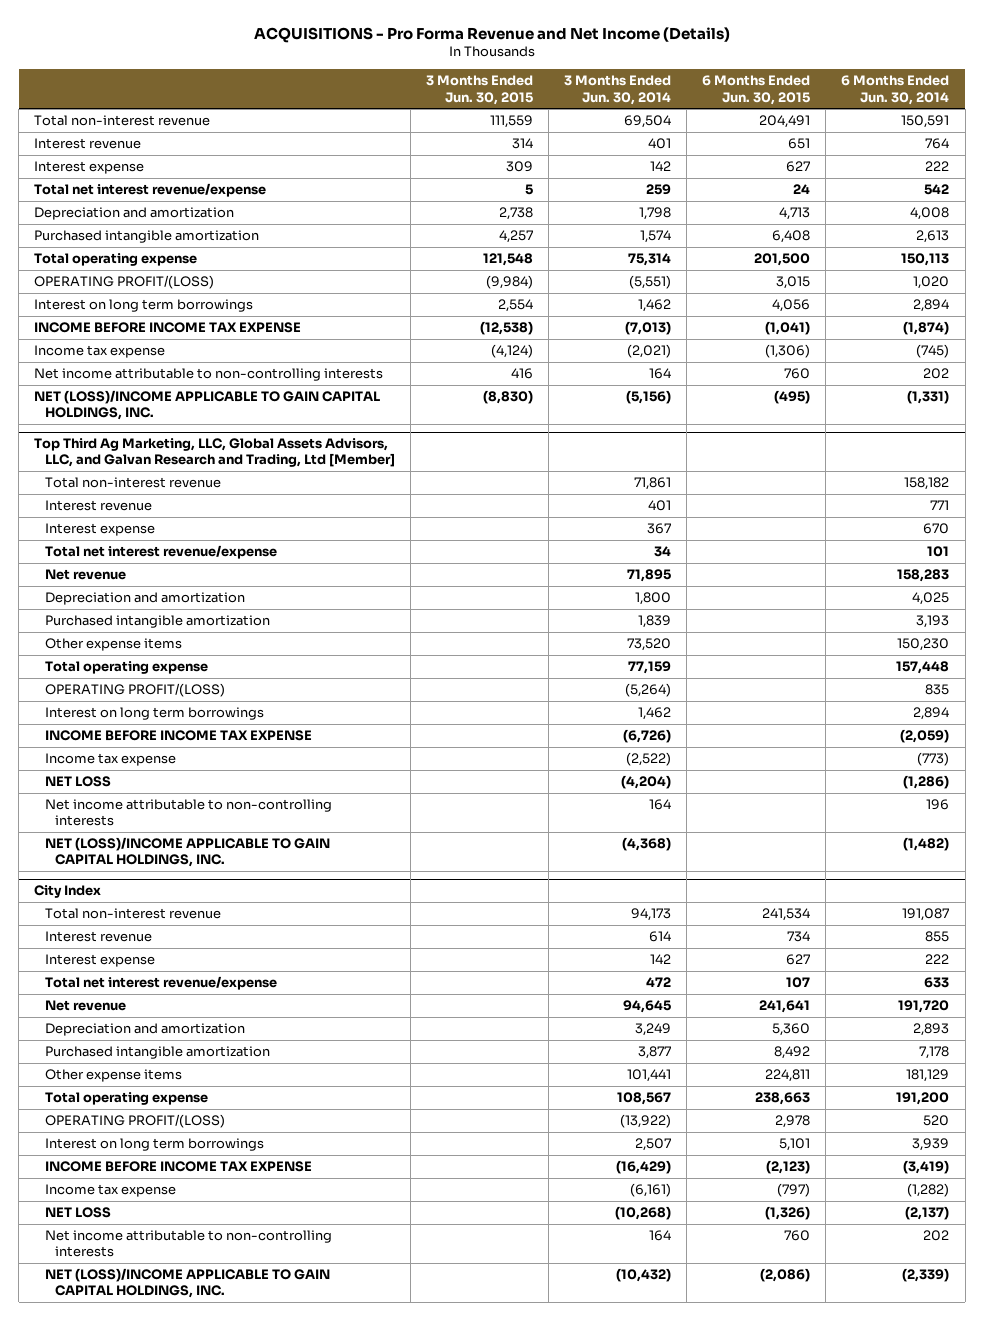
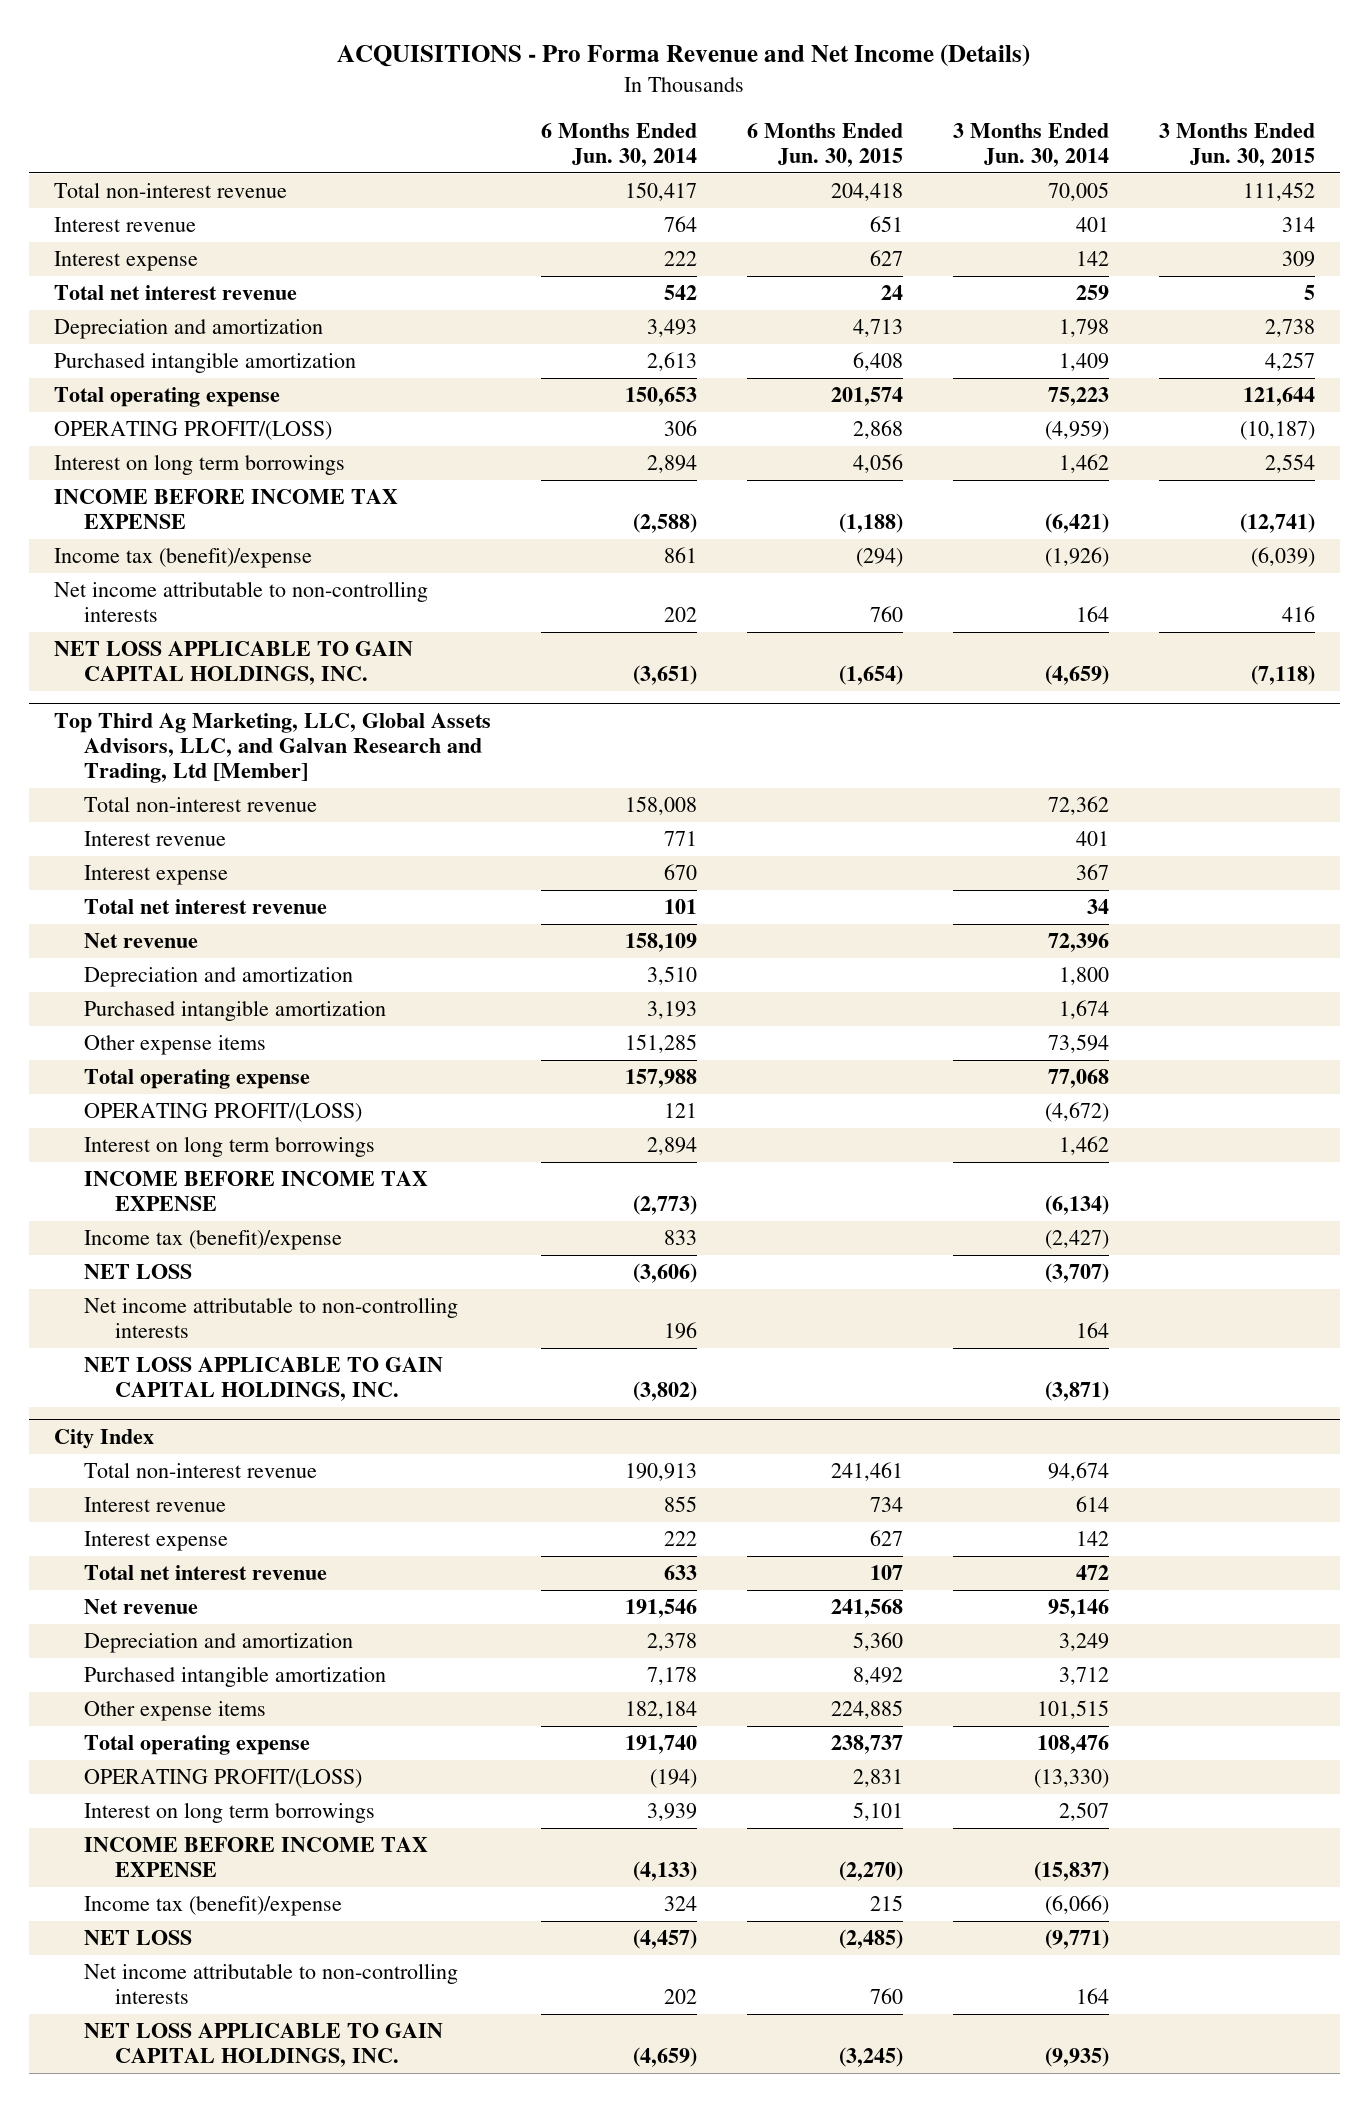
- | 3 Months Ended Jun. 30, 2015 | 3 Months Ended Jun. 30, 2014 | 6 Months Ended Jun. 30, 2015 | 6 Months Ended Jun. 30, 2014
+ | 6 Months Ended Jun. 30, 2014 | 6 Months Ended Jun. 30, 2015 | 3 Months Ended Jun. 30, 2014 | 3 Months Ended Jun. 30, 2015
- Total non-interest revenue | 111,559 | 69,504 | 204,491 | 150,591
+ Total non-interest revenue | 150,417 | 204,418 | 70,005 | 111,452
- Total net interest revenue/expense | 5 | 259 | 24 | 542
- Depreciation and amortization | 2,738 | 1,798 | 4,713 | 4,008
- Purchased intangible amortization | 4,257 | 1,574 | 6,408 | 2,613
- Total operating expense | 121,548 | 75,314 | 201,500 | 150,113
- OPERATING PROFIT/(LOSS) | (9,984) | (5,551) | 3,015 | 1,020
+ Total net interest revenue | 542 | 24 | 259 | 5
+ Depreciation and amortization | 3,493 | 4,713 | 1,798 | 2,738
+ Purchased intangible amortization | 2,613 | 6,408 | 1,409 | 4,257
+ Total operating expense | 150,653 | 201,574 | 75,223 | 121,644
+ OPERATING PROFIT/(LOSS) | 306 | 2,868 | (4,959) | (10,187)
- INCOME BEFORE INCOME TAX EXPENSE | (12,538) | (7,013) | (1,041) | (1,874)
- Income tax expense | (4,124) | (2,021) | (1,306) | (745)
+ INCOME BEFORE INCOME TAX EXPENSE | (2,588) | (1,188) | (6,421) | (12,741)
+ Income tax (benefit)/expense | 861 | (294) | (1,926) | (6,039)
- NET (LOSS)/INCOME APPLICABLE TO GAIN CAPITAL HOLDINGS, INC. | (8,830) | (5,156) | (495) | (1,331)
+ NET LOSS APPLICABLE TO GAIN CAPITAL HOLDINGS, INC. | (3,651) | (1,654) | (4,659) | (7,118)
@ Top Third Ag Marketing, LLC, Global Assets Advisors, LLC, and Galvan Research and Trading, Ltd [Member]
- Total non-interest revenue | | 71,861 | | 158,182
+ Total non-interest revenue | 158,008 | | 72,362 |
- Total net interest revenue/expense | | 34 | | 101
- Net revenue | | 71,895 | | 158,283
- Depreciation and amortization | | 1,800 | | 4,025
- Purchased intangible amortization | | 1,839 | | 3,193
- Other expense items | | 73,520 | | 150,230
- Total operating expense | | 77,159 | | 157,448
- OPERATING PROFIT/(LOSS) | | (5,264) | | 835
+ Total net interest revenue | 101 | | 34 |
+ Net revenue | 158,109 | | 72,396 |
+ Depreciation and amortization | 3,510 | | 1,800 |
+ Purchased intangible amortization | 3,193 | | 1,674 |
+ Other expense items | 151,285 | | 73,594 |
+ Total operating expense | 157,988 | | 77,068 |
+ OPERATING PROFIT/(LOSS) | 121 | | (4,672) |
- INCOME BEFORE INCOME TAX EXPENSE | | (6,726) | | (2,059)
- Income tax expense | | (2,522) | | (773)
- NET LOSS | | (4,204) | | (1,286)
+ INCOME BEFORE INCOME TAX EXPENSE | (2,773) | | (6,134) |
+ Income tax (benefit)/expense | 833 | | (2,427) |
+ NET LOSS | (3,606) | | (3,707) |
- NET (LOSS)/INCOME APPLICABLE TO GAIN CAPITAL HOLDINGS, INC. | | (4,368) | | (1,482)
+ NET LOSS APPLICABLE TO GAIN CAPITAL HOLDINGS, INC. | (3,802) | | (3,871) |
@ City Index
- Total non-interest revenue | | 94,173 | 241,534 | 191,087
+ Total non-interest revenue | 190,913 | 241,461 | 94,674 |
- Total net interest revenue/expense | | 472 | 107 | 633
- Net revenue | | 94,645 | 241,641 | 191,720
- Depreciation and amortization | | 3,249 | 5,360 | 2,893
- Purchased intangible amortization | | 3,877 | 8,492 | 7,178
- Other expense items | | 101,441 | 224,811 | 181,129
- Total operating expense | | 108,567 | 238,663 | 191,200
- OPERATING PROFIT/(LOSS) | | (13,922) | 2,978 | 520
+ Total net interest revenue | 633 | 107 | 472 |
+ Net revenue | 191,546 | 241,568 | 95,146 |
+ Depreciation and amortization | 2,378 | 5,360 | 3,249 |
+ Purchased intangible amortization | 7,178 | 8,492 | 3,712 |
+ Other expense items | 182,184 | 224,885 | 101,515 |
+ Total operating expense | 191,740 | 238,737 | 108,476 |
+ OPERATING PROFIT/(LOSS) | (194) | 2,831 | (13,330) |
- INCOME BEFORE INCOME TAX EXPENSE | | (16,429) | (2,123) | (3,419)
- Income tax expense | | (6,161) | (797) | (1,282)
- NET LOSS | | (10,268) | (1,326) | (2,137)
+ INCOME BEFORE INCOME TAX EXPENSE | (4,133) | (2,270) | (15,837) |
+ Income tax (benefit)/expense | 324 | 215 | (6,066) |
+ NET LOSS | (4,457) | (2,485) | (9,771) |
- NET (LOSS)/INCOME APPLICABLE TO GAIN CAPITAL HOLDINGS, INC. | | (10,432) | (2,086) | (2,339)
+ NET LOSS APPLICABLE TO GAIN CAPITAL HOLDINGS, INC. | (4,659) | (3,245) | (9,935) |

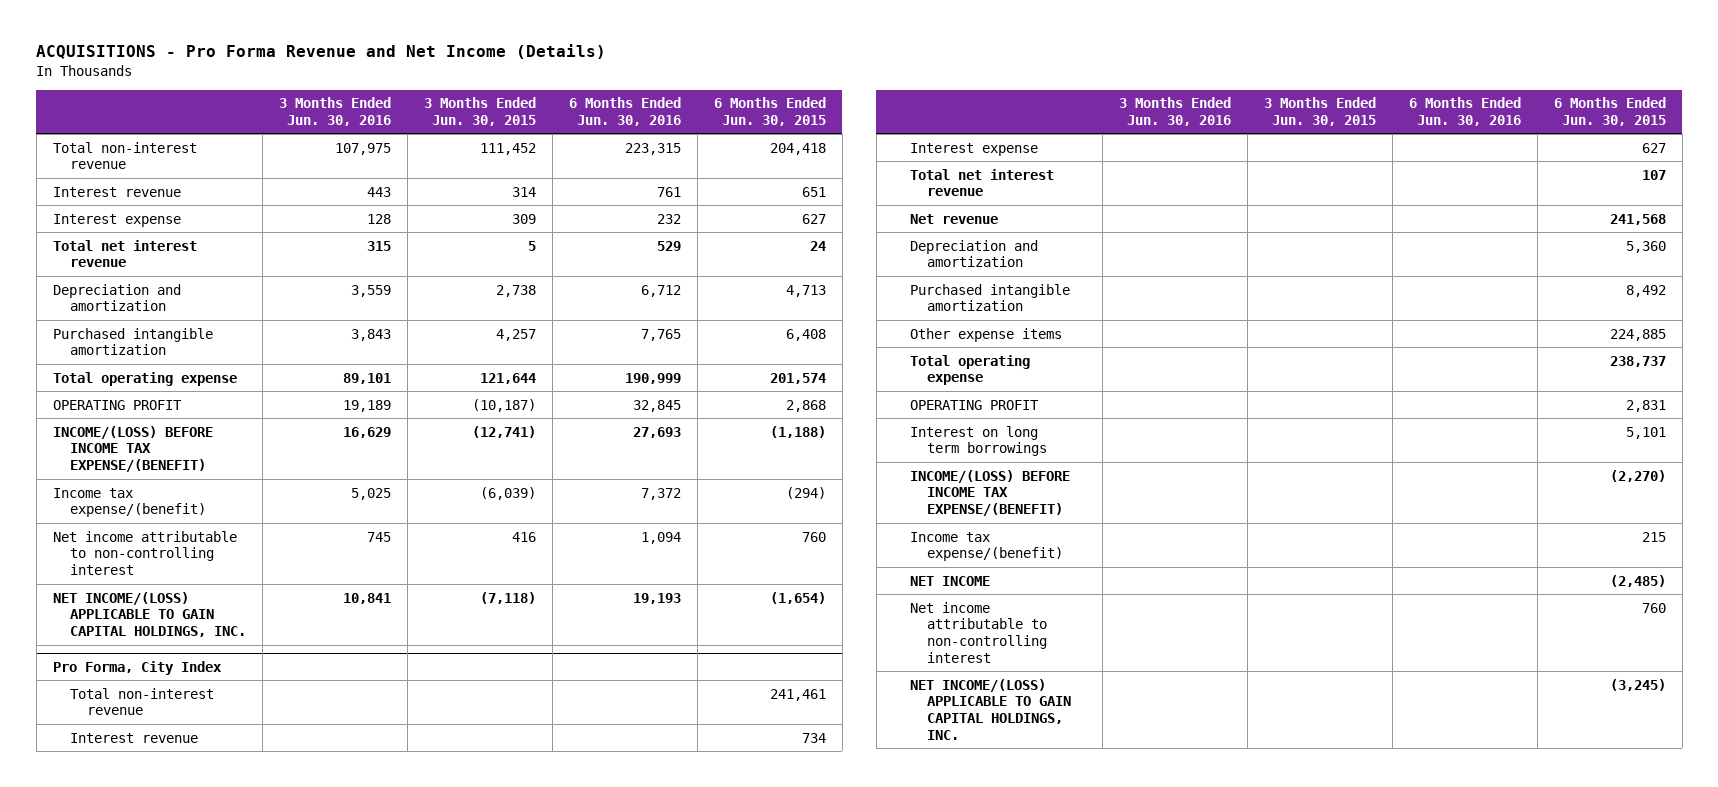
- | 6 Months Ended Jun. 30, 2014 | 6 Months Ended Jun. 30, 2015 | 3 Months Ended Jun. 30, 2014 | 3 Months Ended Jun. 30, 2015
+ | 3 Months Ended Jun. 30, 2016 | 3 Months Ended Jun. 30, 2015 | 6 Months Ended Jun. 30, 2016 | 6 Months Ended Jun. 30, 2015
- OPERATING PROFIT/(LOSS) | 306 | 2,868 | (4,959) | (10,187)
- Interest on long term borrowings | 2,894 | 4,056 | 1,462 | 2,554
- INCOME BEFORE INCOME TAX EXPENSE | (2,588) | (1,188) | (6,421) | (12,741)
- Income tax (benefit)/expense | 861 | (294) | (1,926) | (6,039)
- Net income attributable to non-controlling interests | 202 | 760 | 164 | 416
- NET LOSS APPLICABLE TO GAIN CAPITAL HOLDINGS, INC. | (3,651) | (1,654) | (4,659) | (7,118)
- Top Third Ag Marketing, LLC, Global Assets Advisors, LLC, and Galvan Research and Trading, Ltd [Member]
- Total non-interest revenue | 158,008 | | 72,362 |
- Interest revenue | 771 | | 401 |
- Interest expense | 670 | | 367 |
- Total net interest revenue | 101 | | 34 |
- Net revenue | 158,109 | | 72,396 |
- Depreciation and amortization | 3,510 | | 1,800 |
- Purchased intangible amortization | 3,193 | | 1,674 |
- Other expense items | 151,285 | | 73,594 |
- Total operating expense | 157,988 | | 77,068 |
- OPERATING PROFIT/(LOSS) | 121 | | (4,672) |
- Interest on long term borrowings | 2,894 | | 1,462 |
- INCOME BEFORE INCOME TAX EXPENSE | (2,773) | | (6,134) |
- Income tax (benefit)/expense | 833 | | (2,427) |
- NET LOSS | (3,606) | | (3,707) |
- Net income attributable to non-controlling interests | 196 | | 164 |
- NET LOSS APPLICABLE TO GAIN CAPITAL HOLDINGS, INC. | (3,802) | | (3,871) |
- City Index
+ OPERATING PROFIT | 19,189 | (10,187) | 32,845 | 2,868
+ INCOME/(LOSS) BEFORE INCOME TAX EXPENSE/(BENEFIT) | 16,629 | (12,741) | 27,693 | (1,188)
+ Income tax expense/(benefit) | 5,025 | (6,039) | 7,372 | (294)
+ Net income attributable to non-controlling interest | 745 | 416 | 1,094 | 760
+ NET INCOME/(LOSS) APPLICABLE TO GAIN CAPITAL HOLDINGS, INC. | 10,841 | (7,118) | 19,193 | (1,654)
+ Pro Forma, City Index
- OPERATING PROFIT/(LOSS) | (194) | 2,831 | (13,330) |
+ OPERATING PROFIT | | | | 2,831
- INCOME BEFORE INCOME TAX EXPENSE | (4,133) | (2,270) | (15,837) |
- Income tax (benefit)/expense | 324 | 215 | (6,066) |
- NET LOSS | (4,457) | (2,485) | (9,771) |
- Net income attributable to non-controlling interests | 202 | 760 | 164 |
- NET LOSS APPLICABLE TO GAIN CAPITAL HOLDINGS, INC. | (4,659) | (3,245) | (9,935) |
+ INCOME/(LOSS) BEFORE INCOME TAX EXPENSE/(BENEFIT) | | | | (2,270)
+ Income tax expense/(benefit) | | | | 215
+ NET INCOME | | | | (2,485)
+ Net income attributable to non-controlling interest | | | | 760
+ NET INCOME/(LOSS) APPLICABLE TO GAIN CAPITAL HOLDINGS, INC. | | | | (3,245)

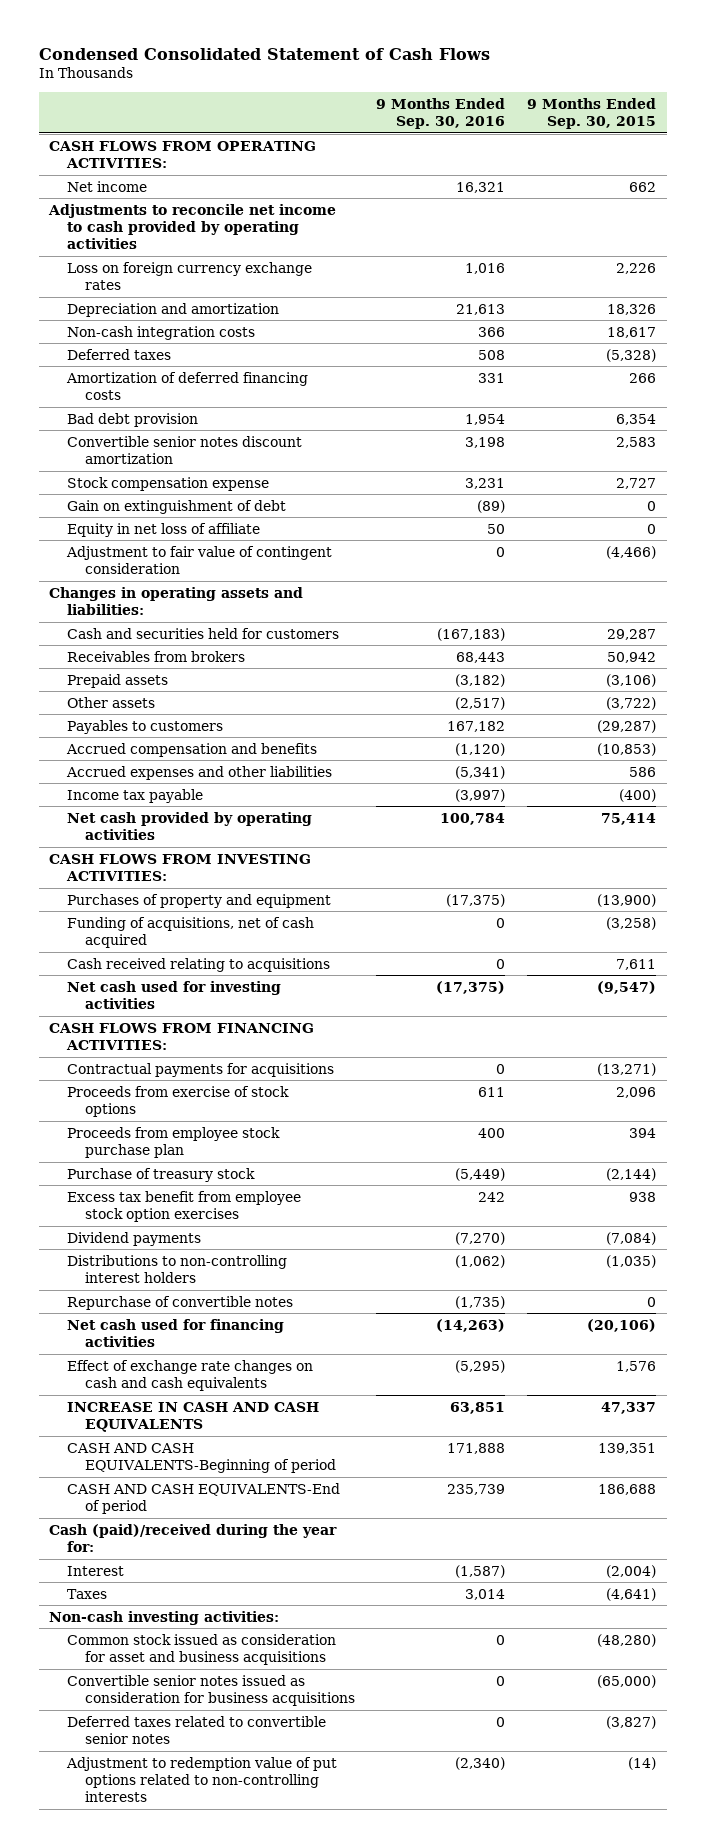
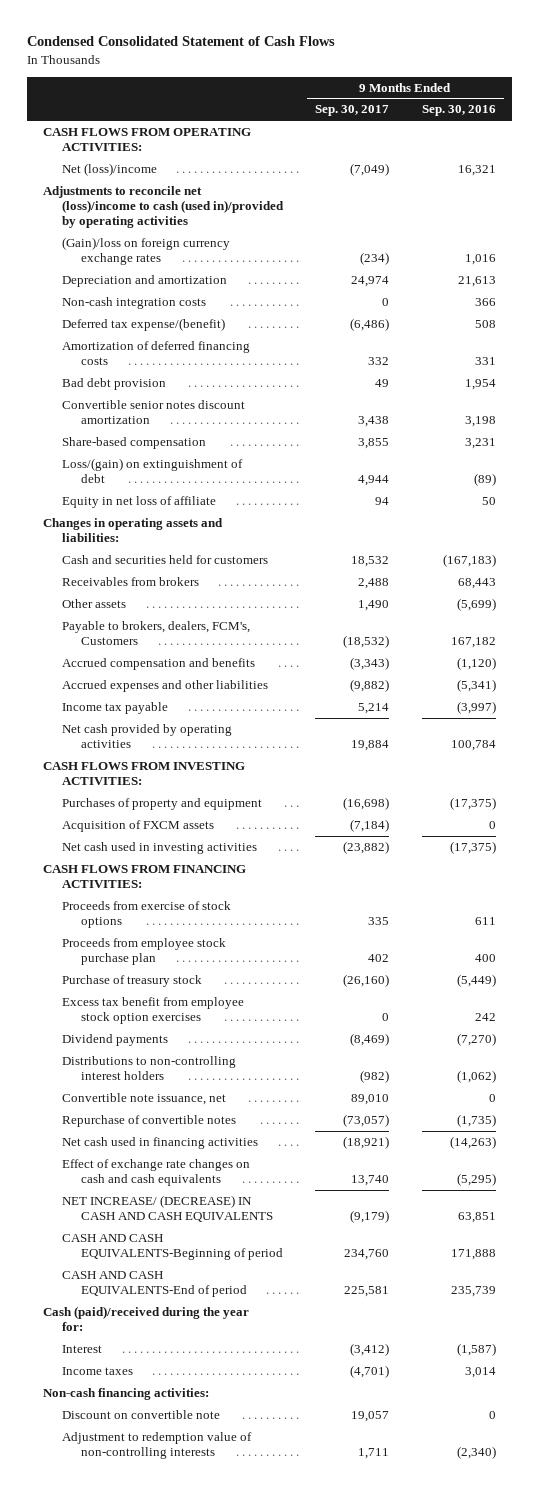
- | 9 Months Ended Sep. 30, 2016 | 9 Months Ended Sep. 30, 2015
+ | 9 Months Ended Sep. 30, 2017 | 9 Months Ended Sep. 30, 2016
- Net income | 16,321 | 662
- Adjustments to reconcile net income to cash provided by operating activities
- Loss on foreign currency exchange rates | 1,016 | 2,226
+ Net (loss)/income | (7,049) | 16,321
+ Adjustments to reconcile net (loss)/income to cash (used in)/provided by operating activities
+ (Gain)/loss on foreign currency exchange rates | (234) | 1,016
- Deferred taxes | 508 | (5,328)
+ Deferred tax expense/(benefit) | (6,486) | 508
- Stock compensation expense | 3,231 | 2,727
- Gain on extinguishment of debt | (89) | 0
+ Share-based compensation | 3,855 | 3,231
+ Loss/(gain) on extinguishment of debt | 4,944 | (89)
- Adjustment to fair value of contingent consideration | 0 | (4,466)
- Prepaid assets | (3,182) | (3,106)
- Other assets | (2,517) | (3,722)
- Payables to customers | 167,182 | (29,287)
+ Other assets | 1,490 | (5,699)
+ Payable to brokers, dealers, FCM's, Customers | (18,532) | 167,182
- Funding of acquisitions, net of cash acquired | 0 | (3,258)
- Cash received relating to acquisitions | 0 | 7,611
- Net cash used for investing activities | (17,375) | (9,547)
+ Acquisition of FXCM assets | (7,184) | 0
+ Net cash used in investing activities | (23,882) | (17,375)
- Contractual payments for acquisitions | 0 | (13,271)
+ Convertible note issuance, net | 89,010 | 0
- Net cash used for financing activities | (14,263) | (20,106)
+ Net cash used in financing activities | (18,921) | (14,263)
- INCREASE IN CASH AND CASH EQUIVALENTS | 63,851 | 47,337
+ NET INCREASE/ (DECREASE) IN CASH AND CASH EQUIVALENTS | (9,179) | 63,851
- Taxes | 3,014 | (4,641)
- Non-cash investing activities:
- Common stock issued as consideration for asset and business acquisitions | 0 | (48,280)
- Convertible senior notes issued as consideration for business acquisitions | 0 | (65,000)
- Deferred taxes related to convertible senior notes | 0 | (3,827)
- Adjustment to redemption value of put options related to non-controlling interests | (2,340) | (14)
+ Income taxes | (4,701) | 3,014
+ Non-cash financing activities:
+ Discount on convertible note | 19,057 | 0
+ Adjustment to redemption value of non-controlling interests | 1,711 | (2,340)

